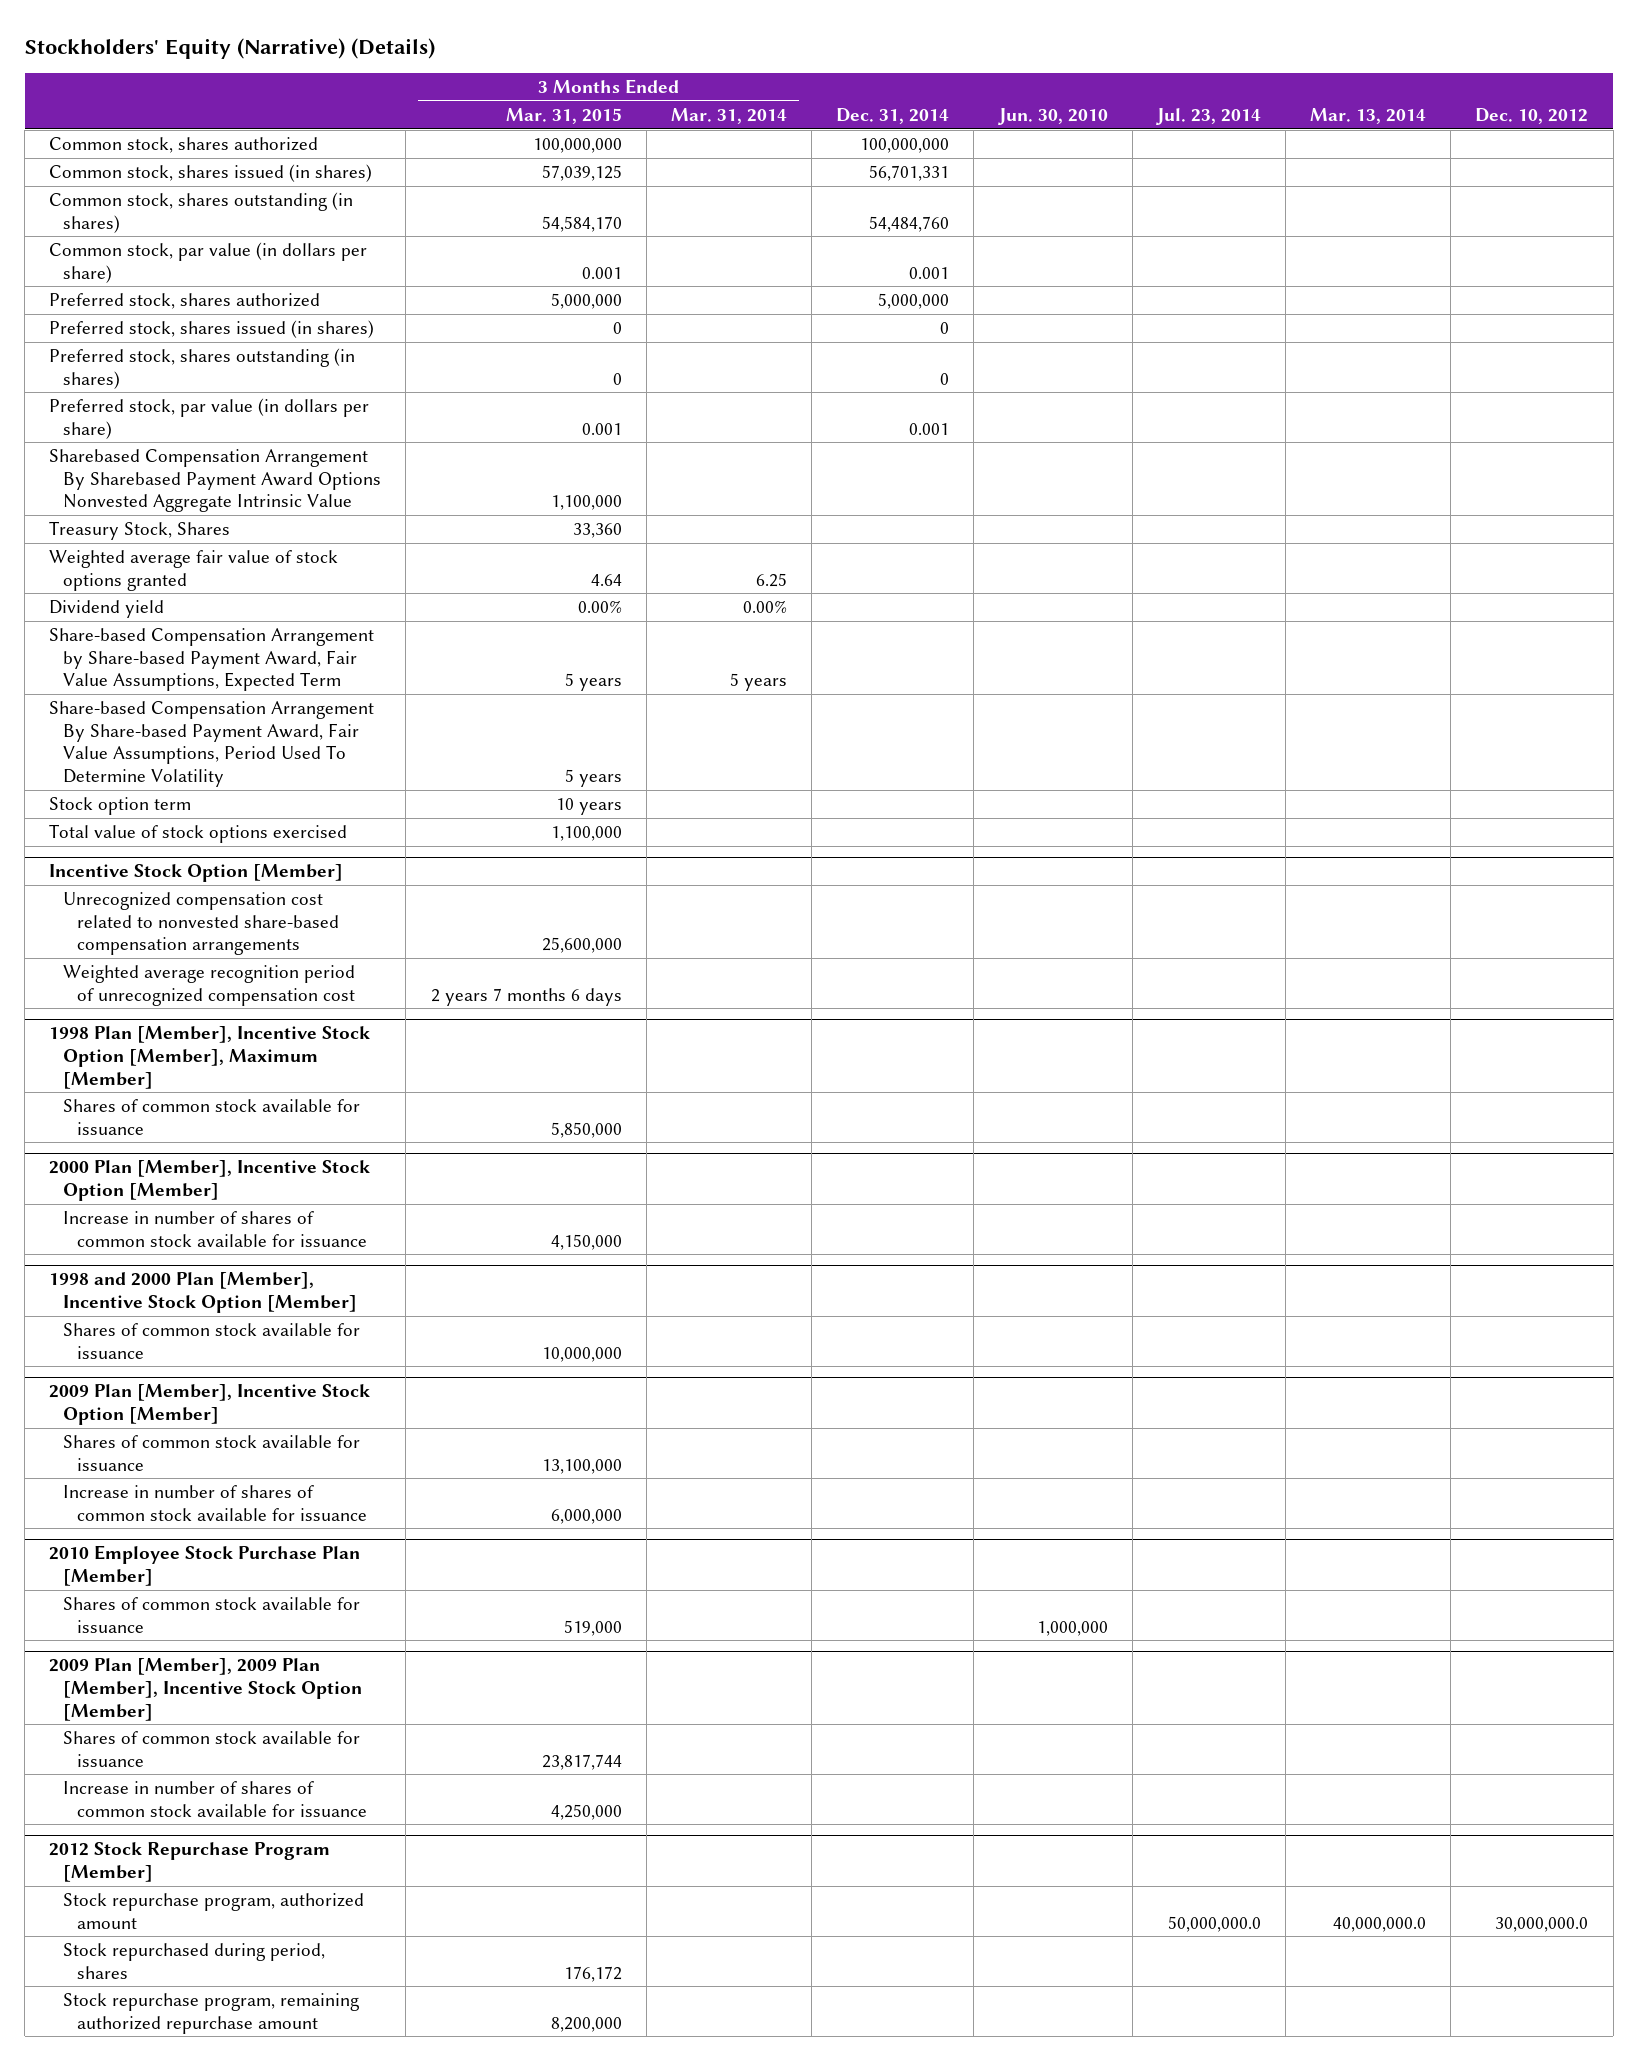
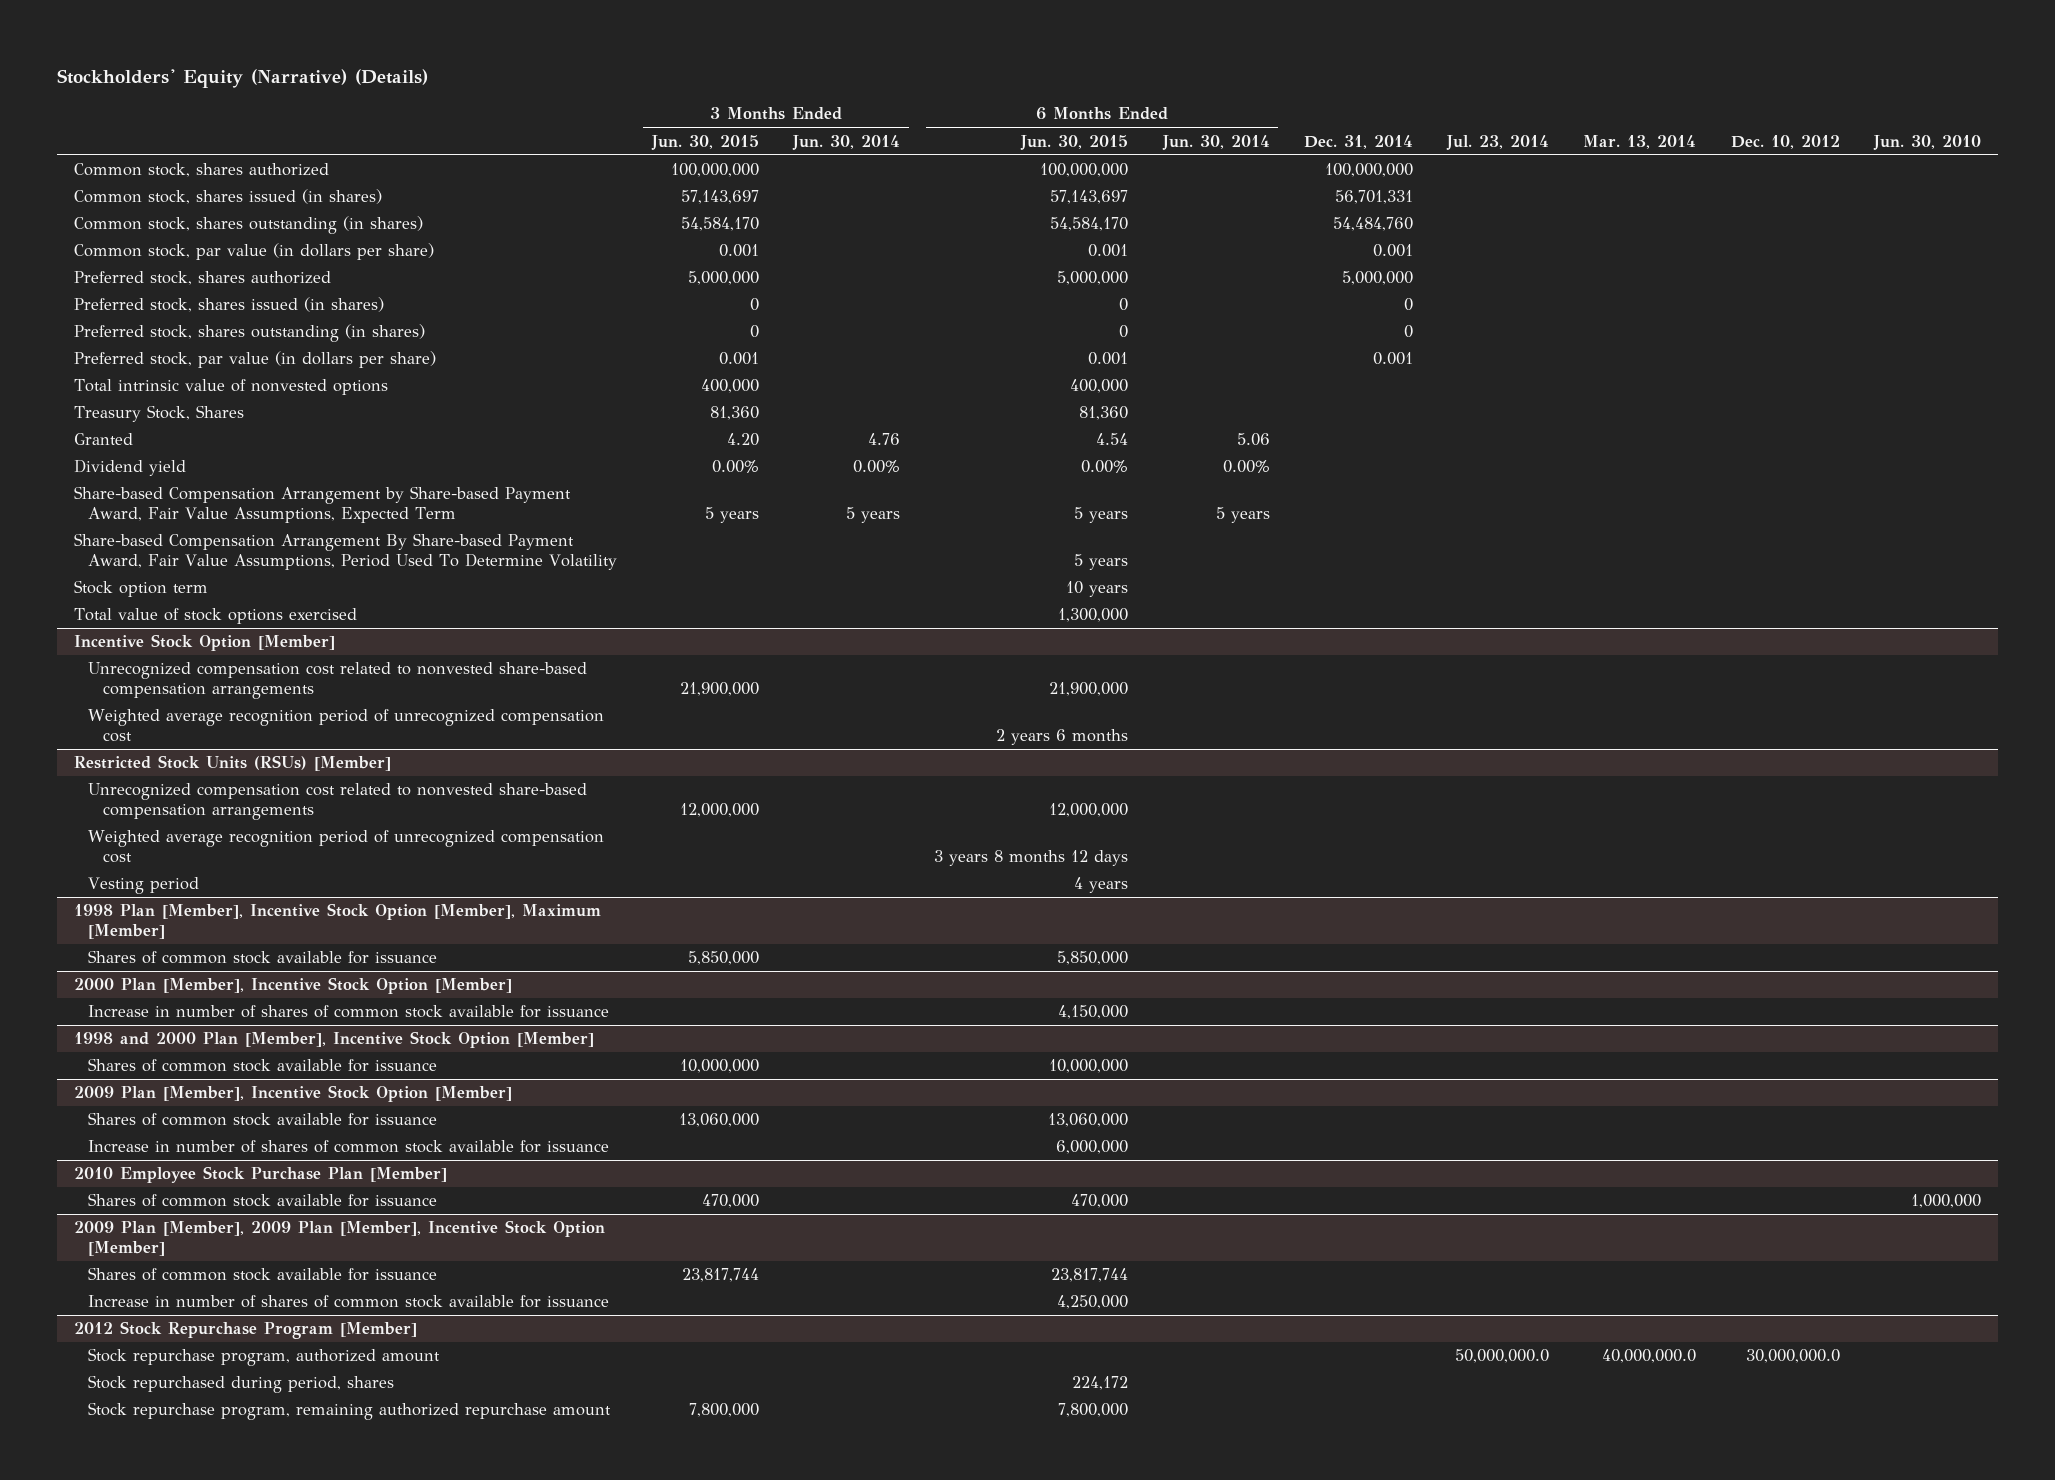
- | 3 Months Ended Mar. 31, 2015 | 3 Months Ended Mar. 31, 2014 | Dec. 31, 2014 | Jun. 30, 2010 | Jul. 23, 2014 | Mar. 13, 2014 | Dec. 10, 2012
+ | 3 Months Ended Jun. 30, 2015 | 3 Months Ended Jun. 30, 2014 | 6 Months Ended Jun. 30, 2015 | 6 Months Ended Jun. 30, 2014 | Dec. 31, 2014 | Jul. 23, 2014 | Mar. 13, 2014 | Dec. 10, 2012 | Jun. 30, 2010
- Sharebased Compensation Arrangement By Sharebased Payment Award Options Nonvested Aggregate Intrinsic Value | 1,100,000 | | | | | |
+ Total intrinsic value of nonvested options | 400,000 | | 400,000 | | | | | |
- Weighted average fair value of stock options granted | 4.64 | 6.25 | | | | |
+ Granted | 4.20 | 4.76 | 4.54 | 5.06 | | | | |
+ Restricted Stock Units (RSUs) [Member]
+ Unrecognized compensation cost related to nonvested share-based compensation arrangements | 12,000,000 | | 12,000,000 | | | | | |
+ Weighted average recognition period of unrecognized compensation cost | | | 3 years 8 months 12 days | | | | | |
+ Vesting period | | | 4 years | | | | | |

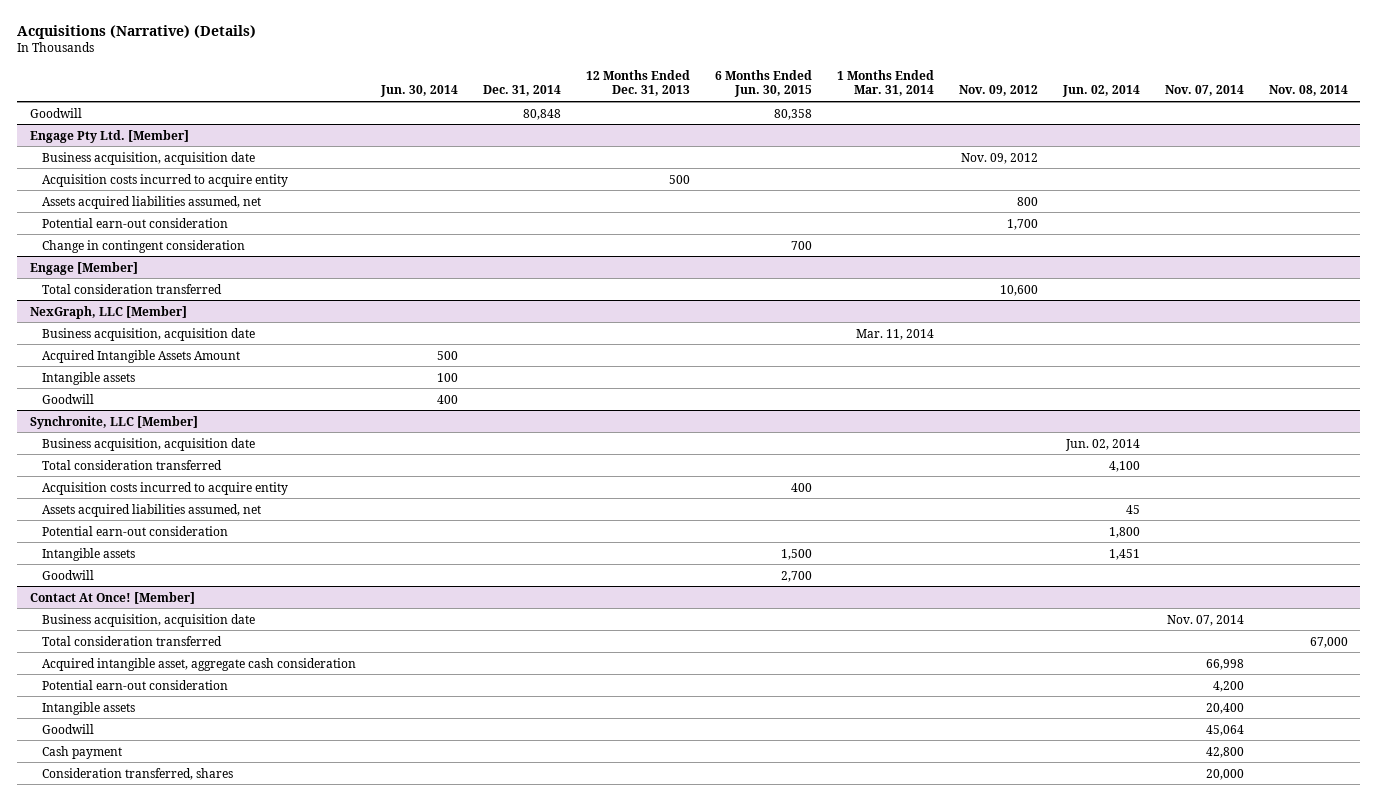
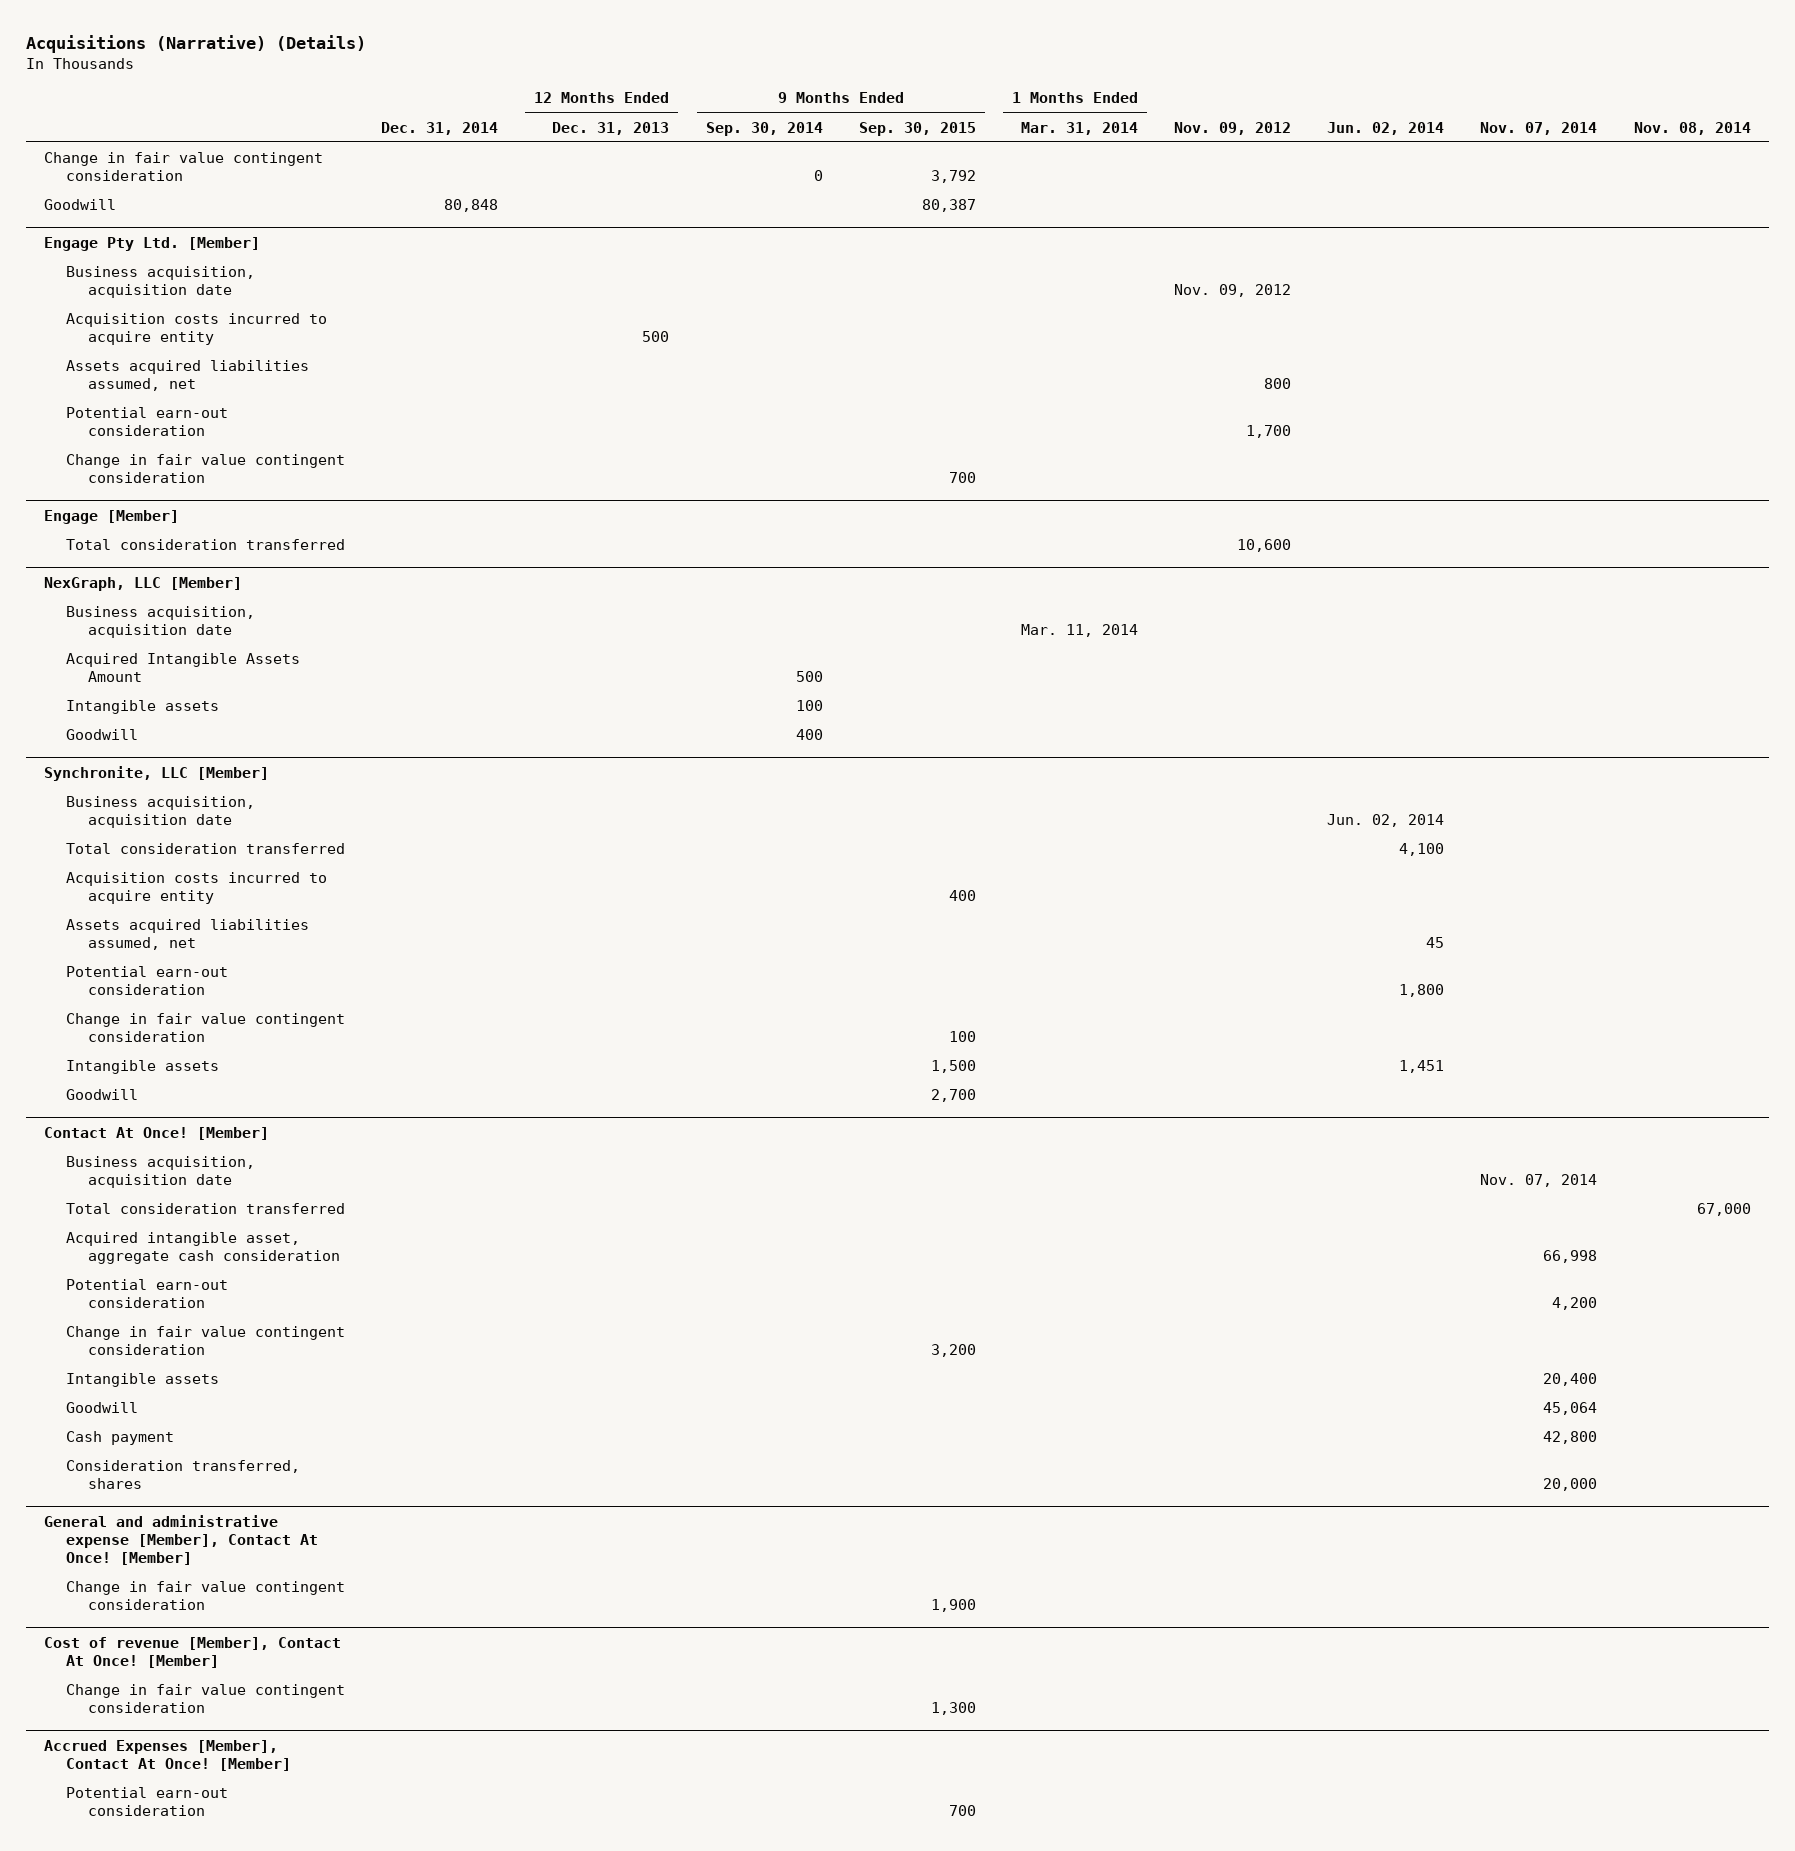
- | Jun. 30, 2014 | Dec. 31, 2014 | 12 Months Ended Dec. 31, 2013 | 6 Months Ended Jun. 30, 2015 | 1 Months Ended Mar. 31, 2014 | Nov. 09, 2012 | Jun. 02, 2014 | Nov. 07, 2014 | Nov. 08, 2014
+ | Dec. 31, 2014 | 12 Months Ended Dec. 31, 2013 | 9 Months Ended Sep. 30, 2014 | 9 Months Ended Sep. 30, 2015 | 1 Months Ended Mar. 31, 2014 | Nov. 09, 2012 | Jun. 02, 2014 | Nov. 07, 2014 | Nov. 08, 2014
+ Change in fair value contingent consideration | | | 0 | 3,792 | | | | |
@ Engage Pty Ltd. [Member]
- Change in contingent consideration | | | | 700 | | | | |
+ Change in fair value contingent consideration | | | | 700 | | | | |
@ Synchronite, LLC [Member]
+ Change in fair value contingent consideration | | | | 100 | | | | |
@ Contact At Once! [Member]
+ Change in fair value contingent consideration | | | | 3,200 | | | | |
+ General and administrative expense [Member], Contact At Once! [Member]
+ Change in fair value contingent consideration | | | | 1,900 | | | | |
+ Cost of revenue [Member], Contact At Once! [Member]
+ Change in fair value contingent consideration | | | | 1,300 | | | | |
+ Accrued Expenses [Member], Contact At Once! [Member]
+ Potential earn-out consideration | | | | 700 | | | | |

